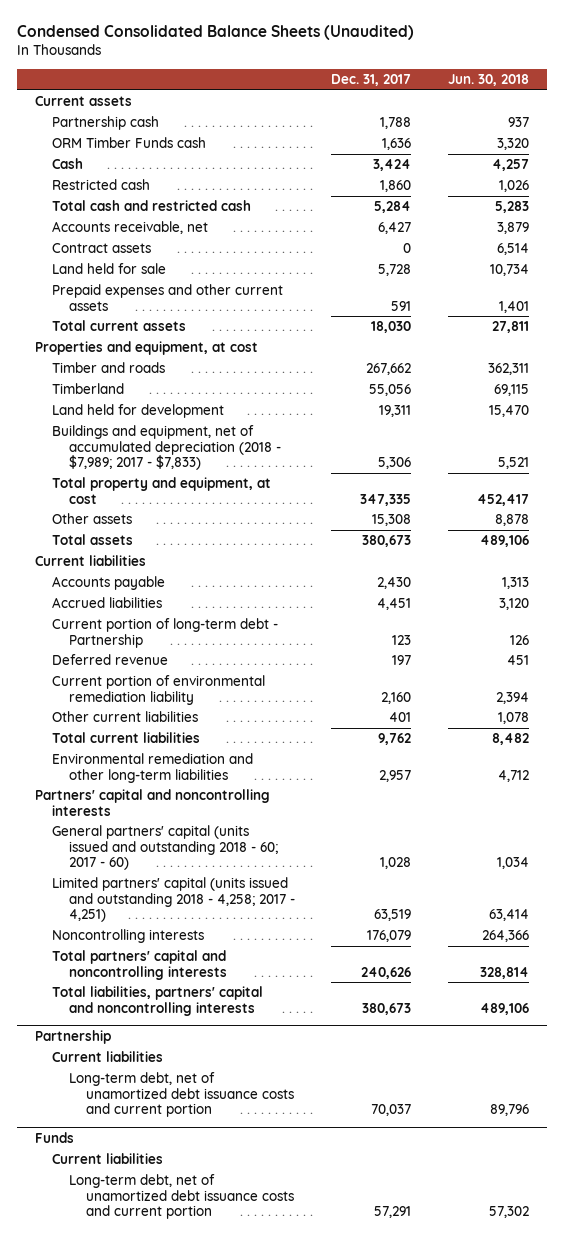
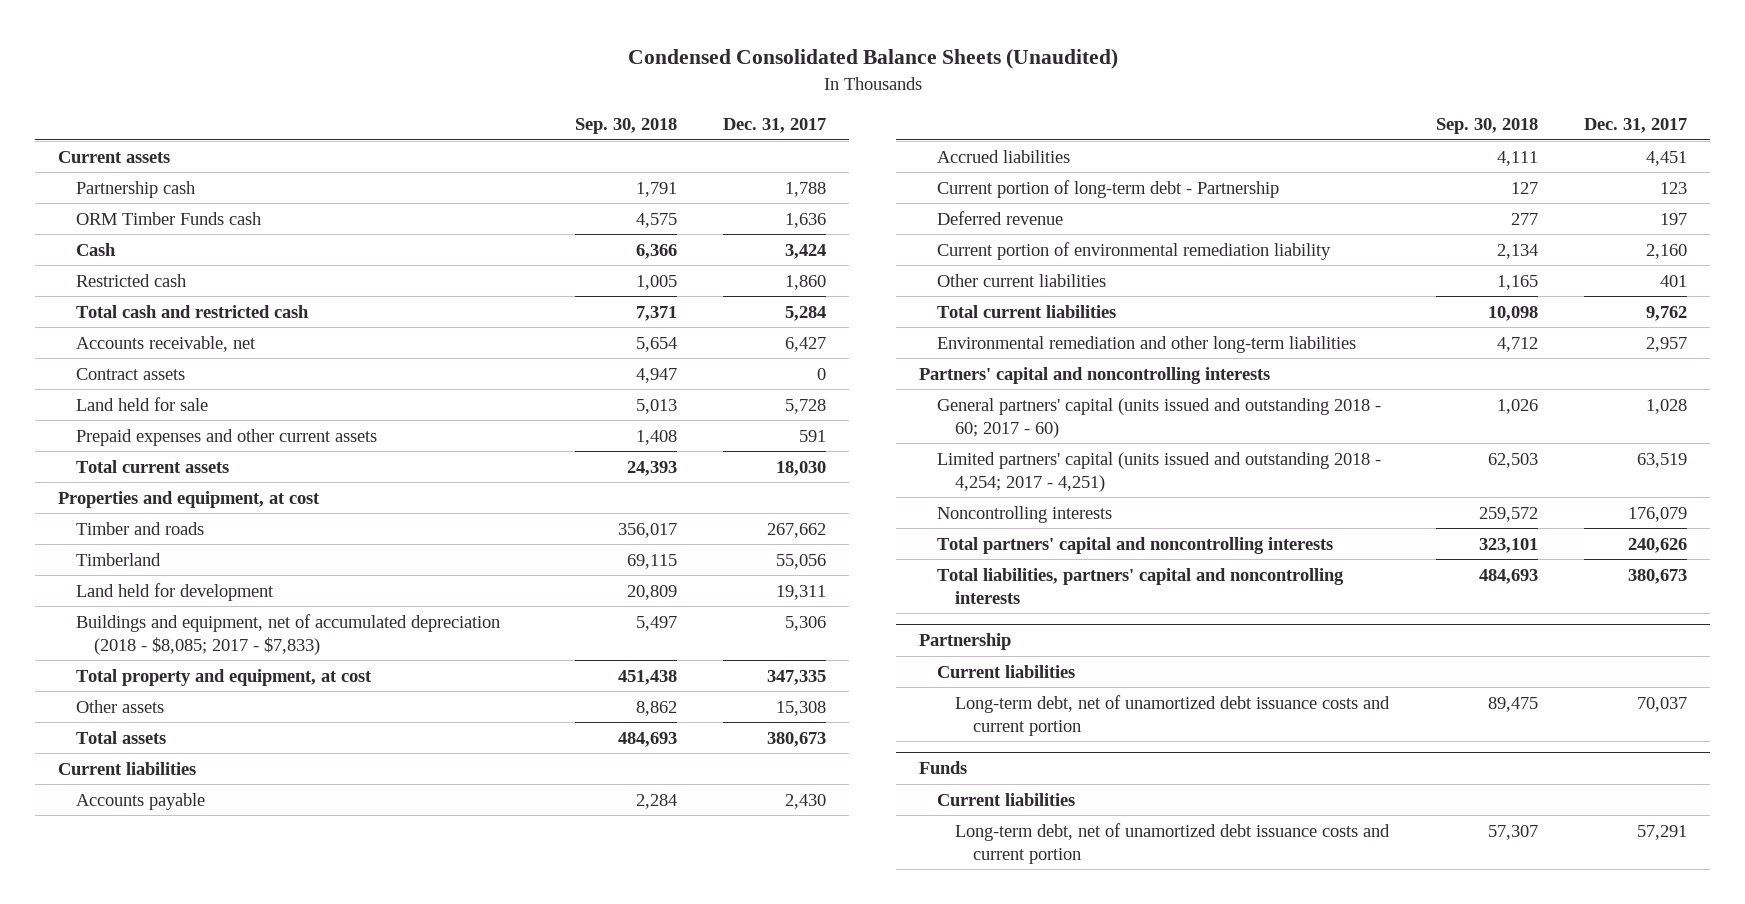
- | Dec. 31, 2017 | Jun. 30, 2018
+ | Sep. 30, 2018 | Dec. 31, 2017
- Buildings and equipment, net of accumulated depreciation (2018 - $7,989; 2017 - $7,833) | 5,306 | 5,521
+ Buildings and equipment, net of accumulated depreciation (2018 - $8,085; 2017 - $7,833) | 5,497 | 5,306
- Limited partners' capital (units issued and outstanding 2018 - 4,258; 2017 - 4,251) | 63,519 | 63,414
+ Limited partners' capital (units issued and outstanding 2018 - 4,254; 2017 - 4,251) | 62,503 | 63,519

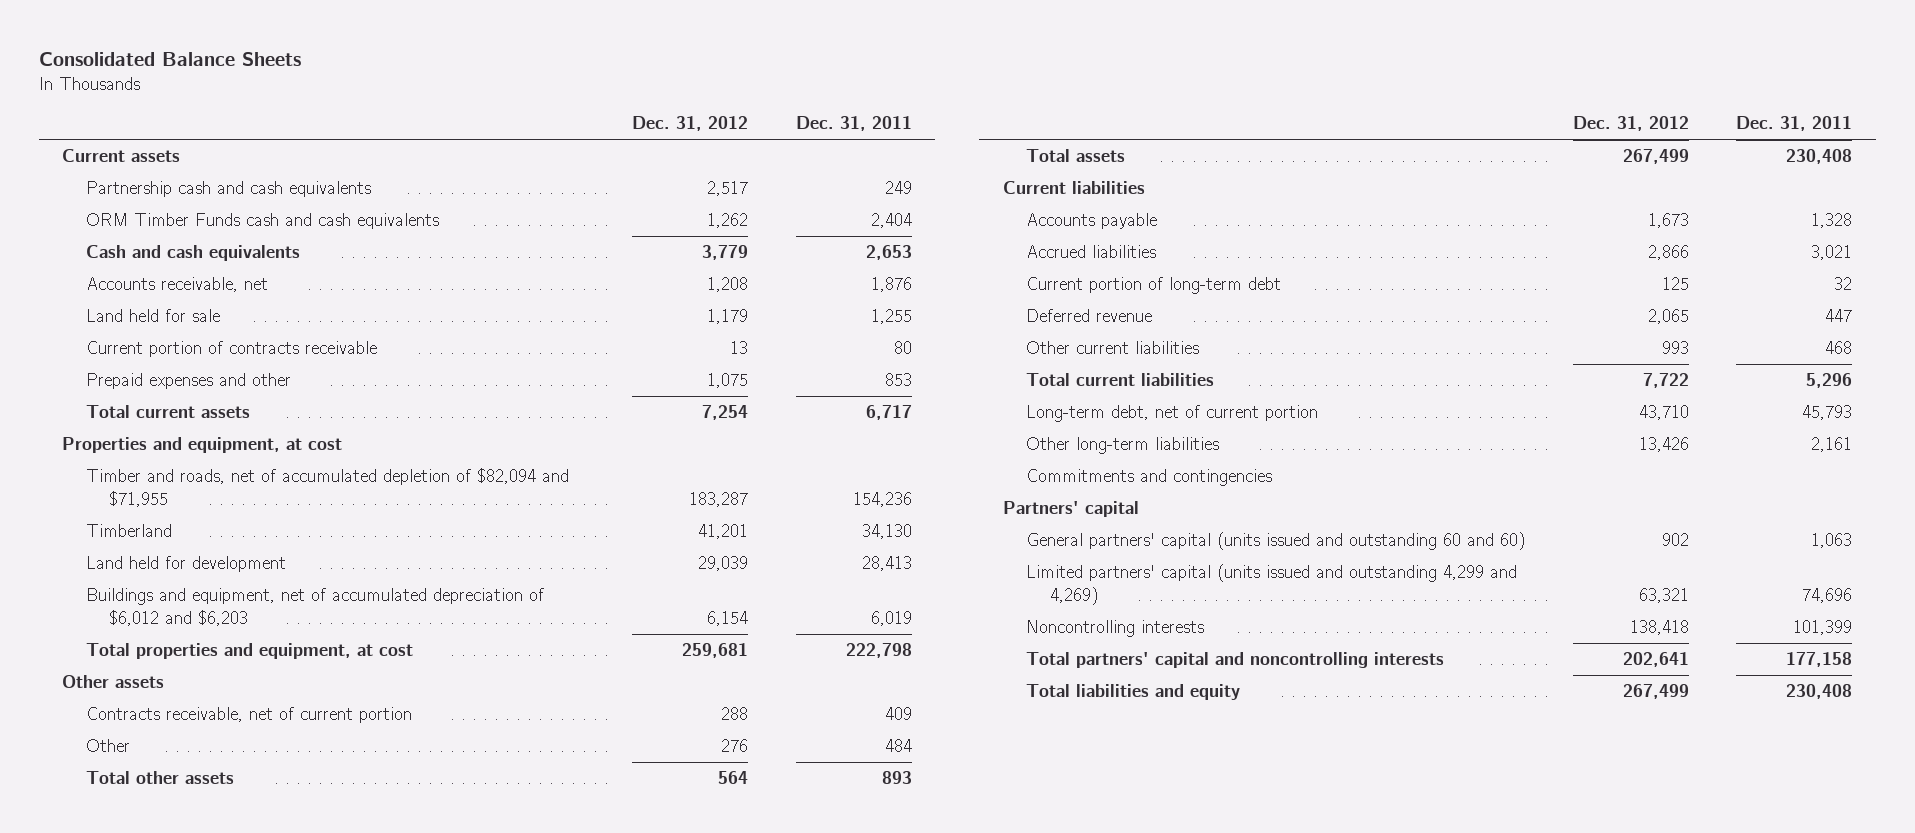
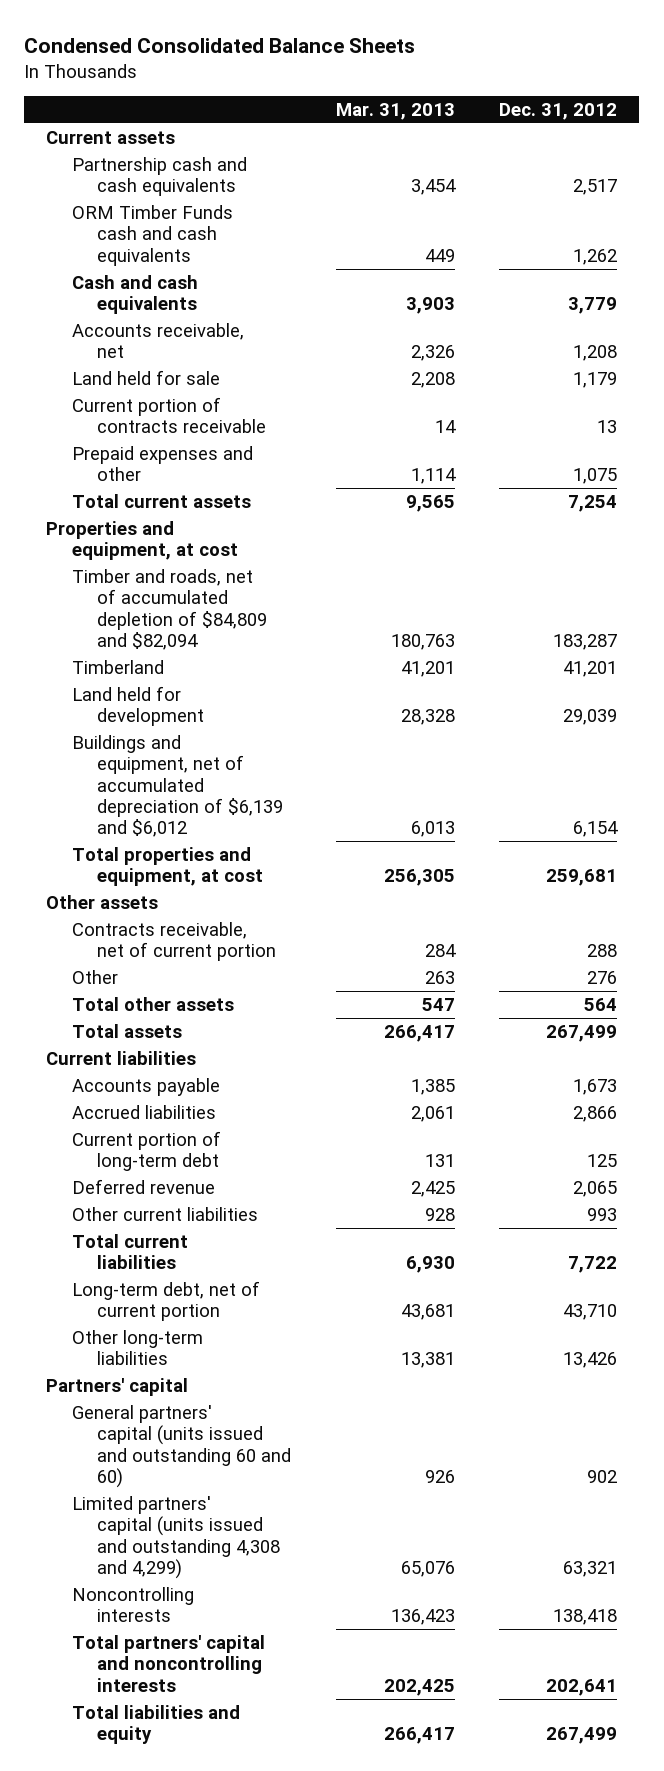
- Consolidated Balance Sheets
+ Condensed Consolidated Balance Sheets
- | Dec. 31, 2012 | Dec. 31, 2011
+ | Mar. 31, 2013 | Dec. 31, 2012
- Timber and roads, net of accumulated depletion of $82,094 and $71,955 | 183,287 | 154,236
+ Timber and roads, net of accumulated depletion of $84,809 and $82,094 | 180,763 | 183,287
- Buildings and equipment, net of accumulated depreciation of $6,012 and $6,203 | 6,154 | 6,019
+ Buildings and equipment, net of accumulated depreciation of $6,139 and $6,012 | 6,013 | 6,154
- Commitments and contingencies
- Limited partners' capital (units issued and outstanding 4,299 and 4,269) | 63,321 | 74,696
+ Limited partners' capital (units issued and outstanding 4,308 and 4,299) | 65,076 | 63,321

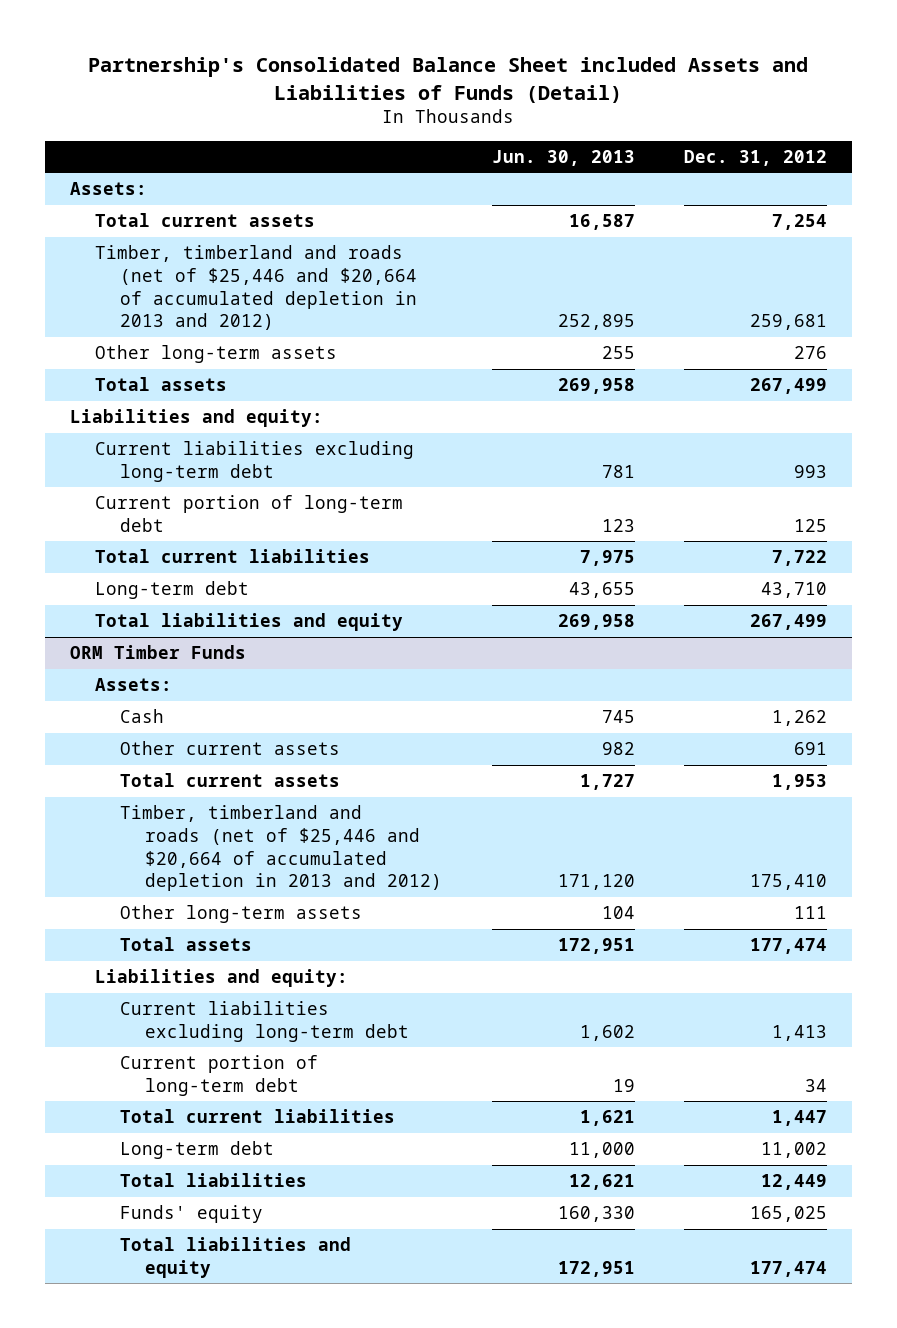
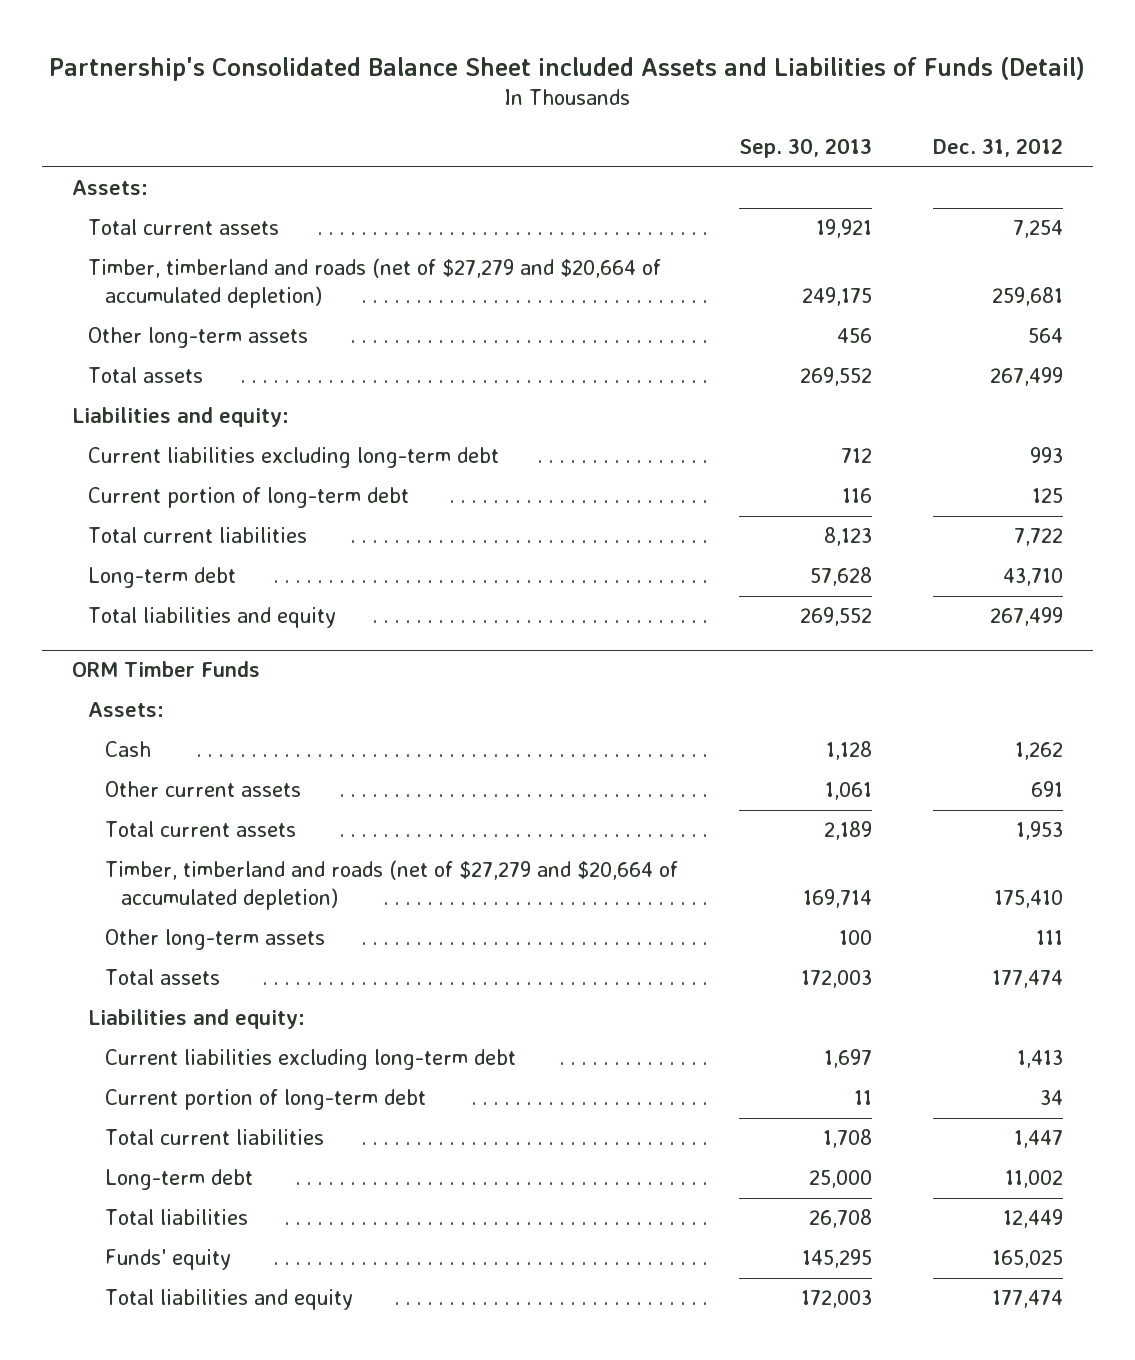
- | Jun. 30, 2013 | Dec. 31, 2012
+ | Sep. 30, 2013 | Dec. 31, 2012
- Timber, timberland and roads (net of $25,446 and $20,664 of accumulated depletion in 2013 and 2012) | 252,895 | 259,681
- Other long-term assets | 255 | 276
+ Timber, timberland and roads (net of $27,279 and $20,664 of accumulated depletion) | 249,175 | 259,681
+ Other long-term assets | 456 | 564
@ ORM Timber Funds
- Timber, timberland and roads (net of $25,446 and $20,664 of accumulated depletion in 2013 and 2012) | 171,120 | 175,410
+ Timber, timberland and roads (net of $27,279 and $20,664 of accumulated depletion) | 169,714 | 175,410

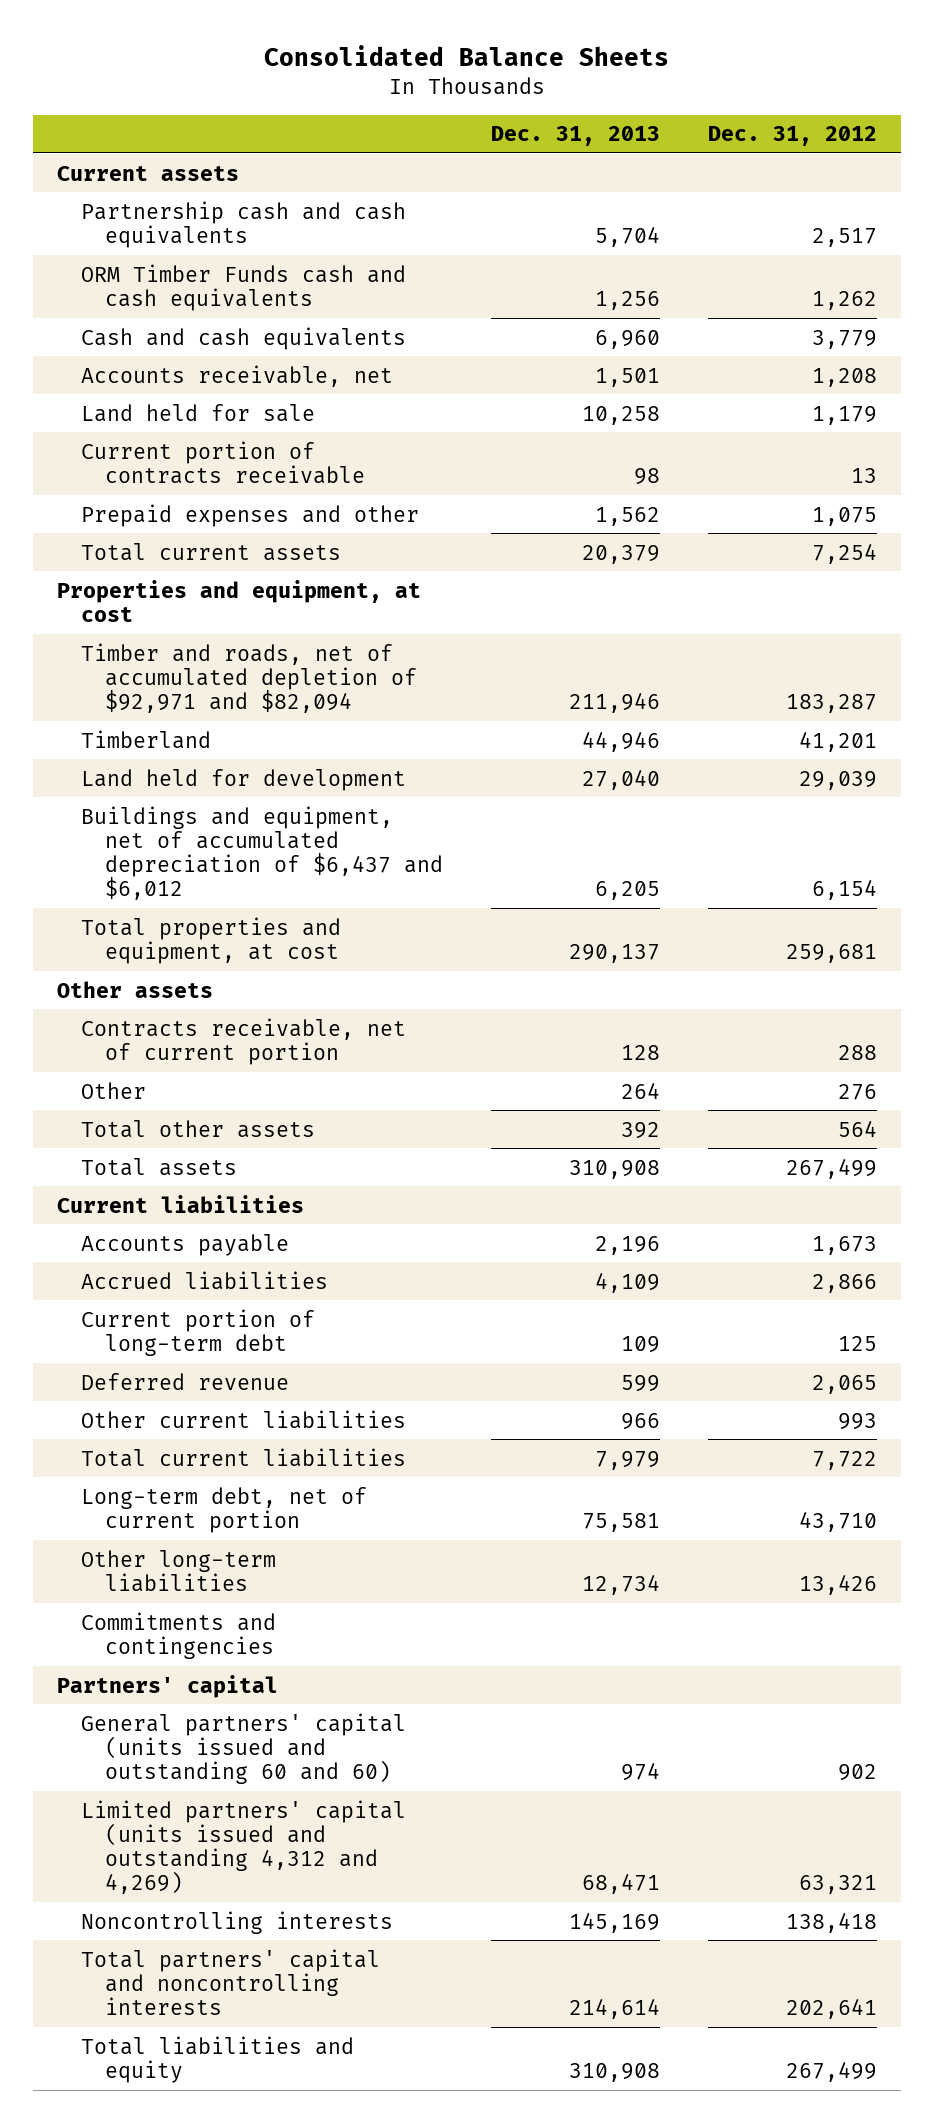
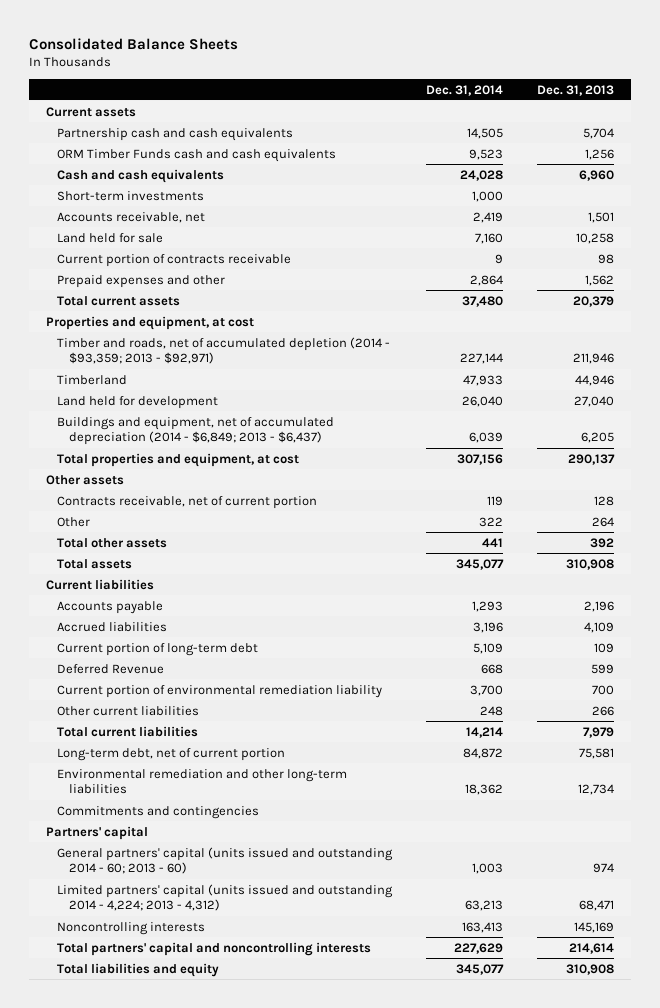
- | Dec. 31, 2013 | Dec. 31, 2012
+ | Dec. 31, 2014 | Dec. 31, 2013
+ Short-term investments | 1,000 |
- Timber and roads, net of accumulated depletion of $92,971 and $82,094 | 211,946 | 183,287
+ Timber and roads, net of accumulated depletion (2014 - $93,359; 2013 - $92,971) | 227,144 | 211,946
- Buildings and equipment, net of accumulated depreciation of $6,437 and $6,012 | 6,205 | 6,154
+ Buildings and equipment, net of accumulated depreciation (2014 - $6,849; 2013 - $6,437) | 6,039 | 6,205
- Deferred revenue | 599 | 2,065
- Other current liabilities | 966 | 993
+ Deferred Revenue | 668 | 599
+ Current portion of environmental remediation liability | 3,700 | 700
+ Other current liabilities | 248 | 266
- Other long-term liabilities | 12,734 | 13,426
+ Environmental remediation and other long-term liabilities | 18,362 | 12,734
- General partners' capital (units issued and outstanding 60 and 60) | 974 | 902
- Limited partners' capital (units issued and outstanding 4,312 and 4,269) | 68,471 | 63,321
+ General partners' capital (units issued and outstanding 2014 - 60; 2013 - 60) | 1,003 | 974
+ Limited partners' capital (units issued and outstanding 2014 - 4,224; 2013 - 4,312) | 63,213 | 68,471

